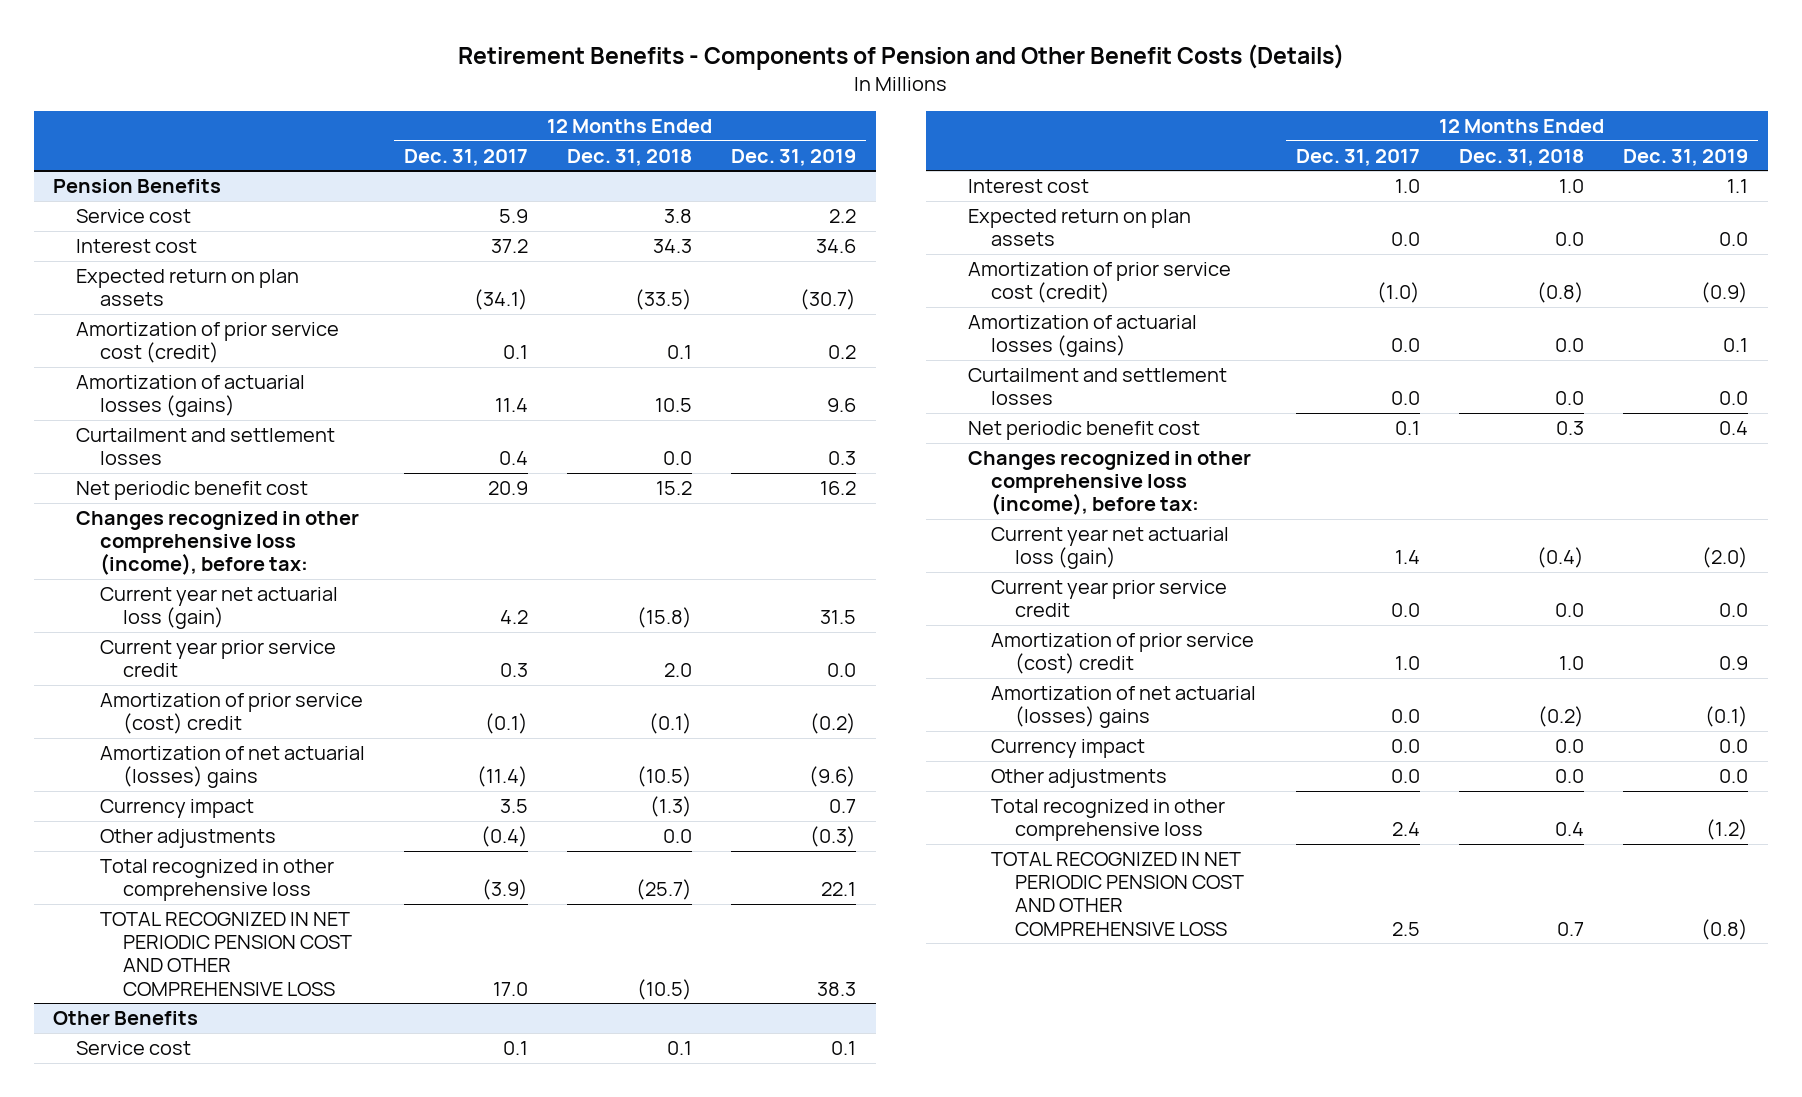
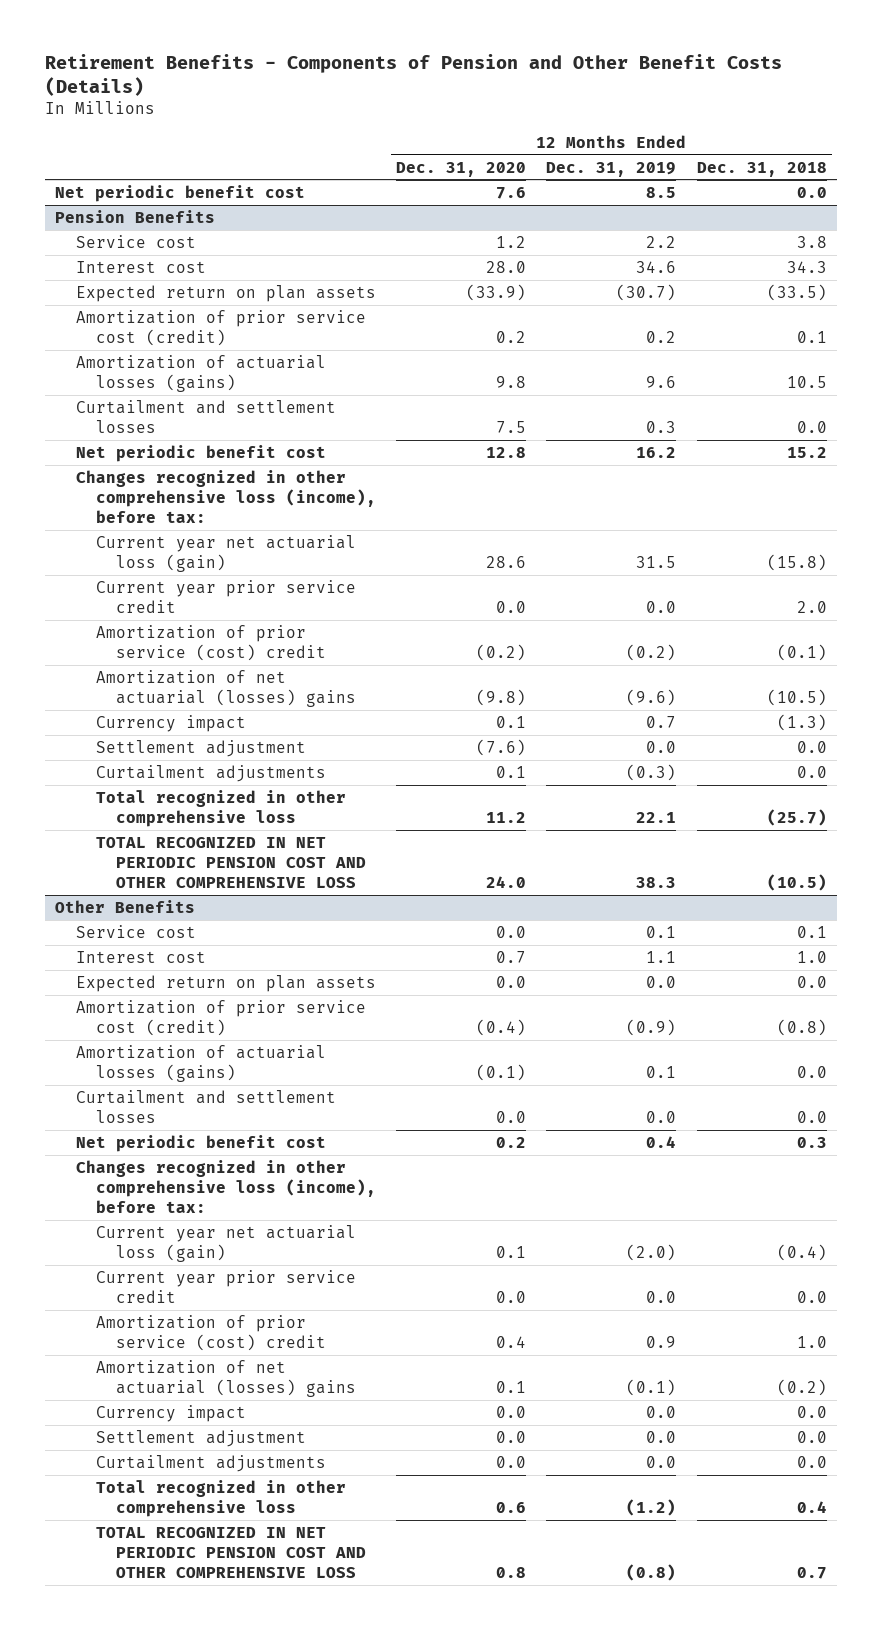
- | 12 Months Ended Dec. 31, 2017 | 12 Months Ended Dec. 31, 2018 | 12 Months Ended Dec. 31, 2019
+ | 12 Months Ended Dec. 31, 2020 | 12 Months Ended Dec. 31, 2019 | 12 Months Ended Dec. 31, 2018
+ Net periodic benefit cost | 7.6 | 8.5 | 0.0
@ Pension Benefits
- Other adjustments | (0.4) | 0.0 | (0.3)
+ Settlement adjustment | (7.6) | 0.0 | 0.0
+ Curtailment adjustments | 0.1 | (0.3) | 0.0
@ Other Benefits
- Other adjustments | 0.0 | 0.0 | 0.0
+ Settlement adjustment | 0.0 | 0.0 | 0.0
+ Curtailment adjustments | 0.0 | 0.0 | 0.0

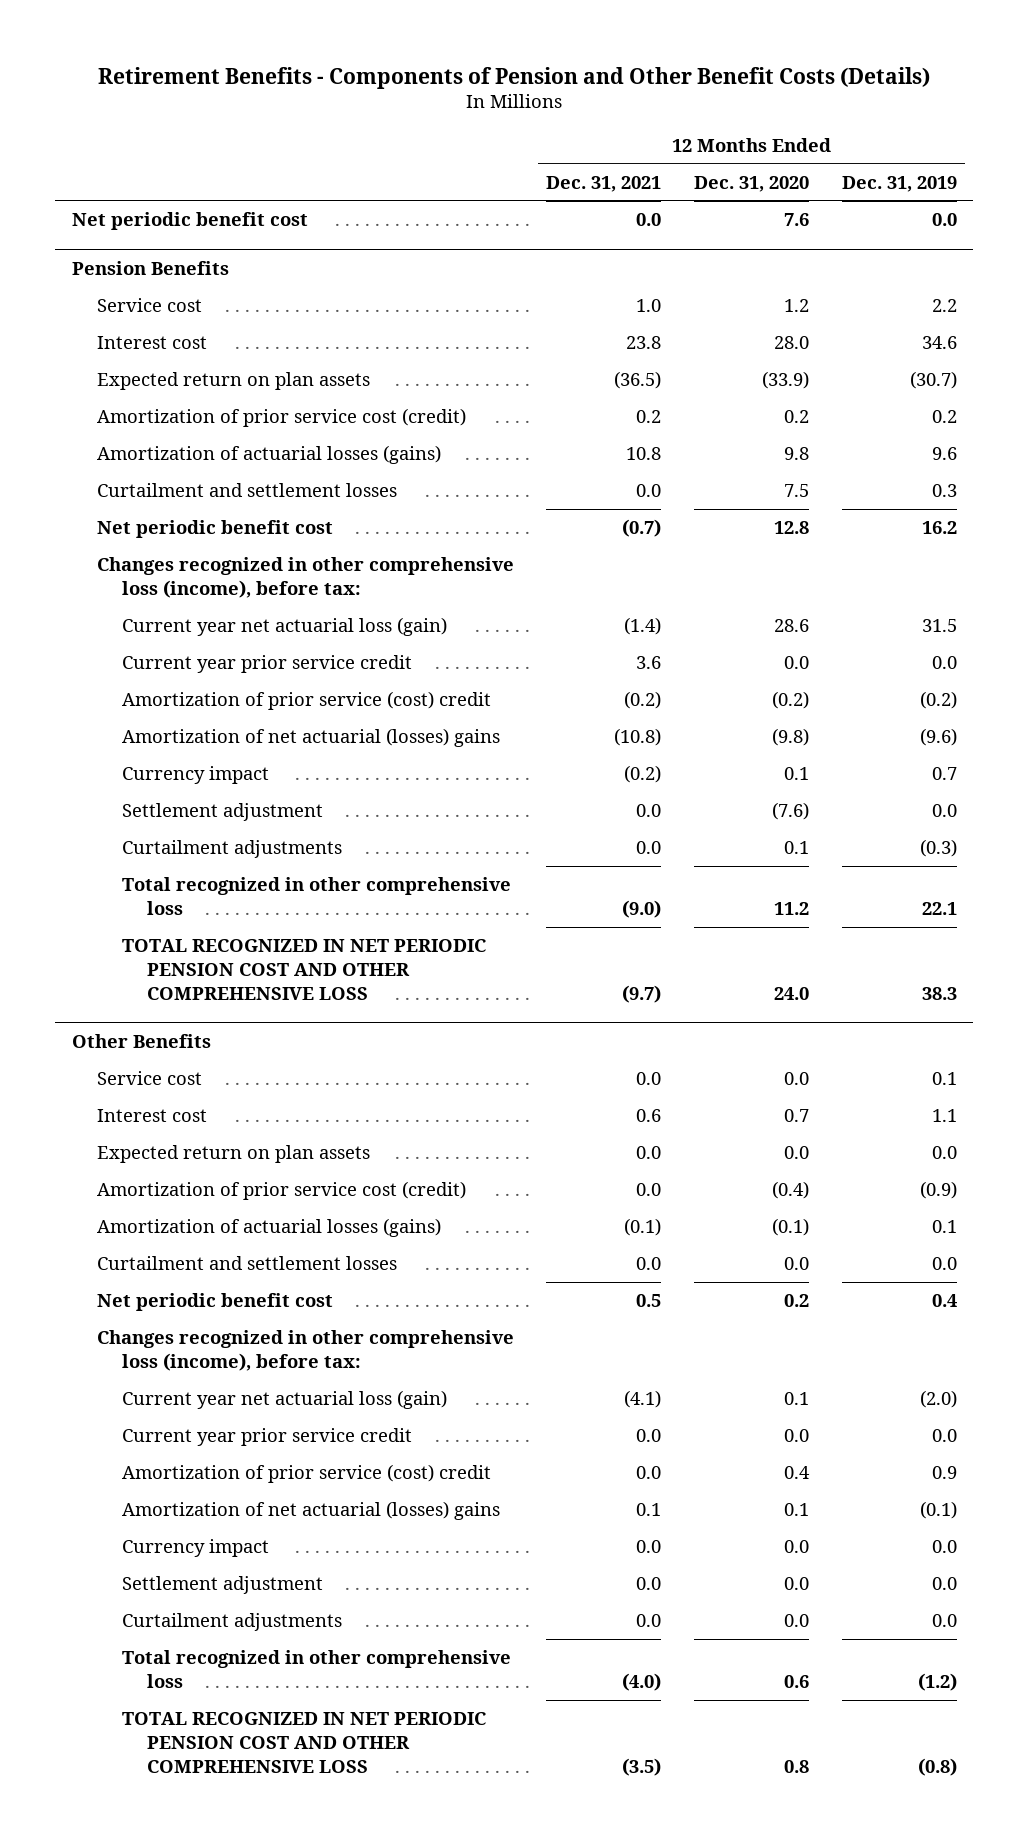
- | 12 Months Ended Dec. 31, 2020 | 12 Months Ended Dec. 31, 2019 | 12 Months Ended Dec. 31, 2018
+ | 12 Months Ended Dec. 31, 2021 | 12 Months Ended Dec. 31, 2020 | 12 Months Ended Dec. 31, 2019
- Net periodic benefit cost | 7.6 | 8.5 | 0.0
+ Net periodic benefit cost | 0.0 | 7.6 | 0.0

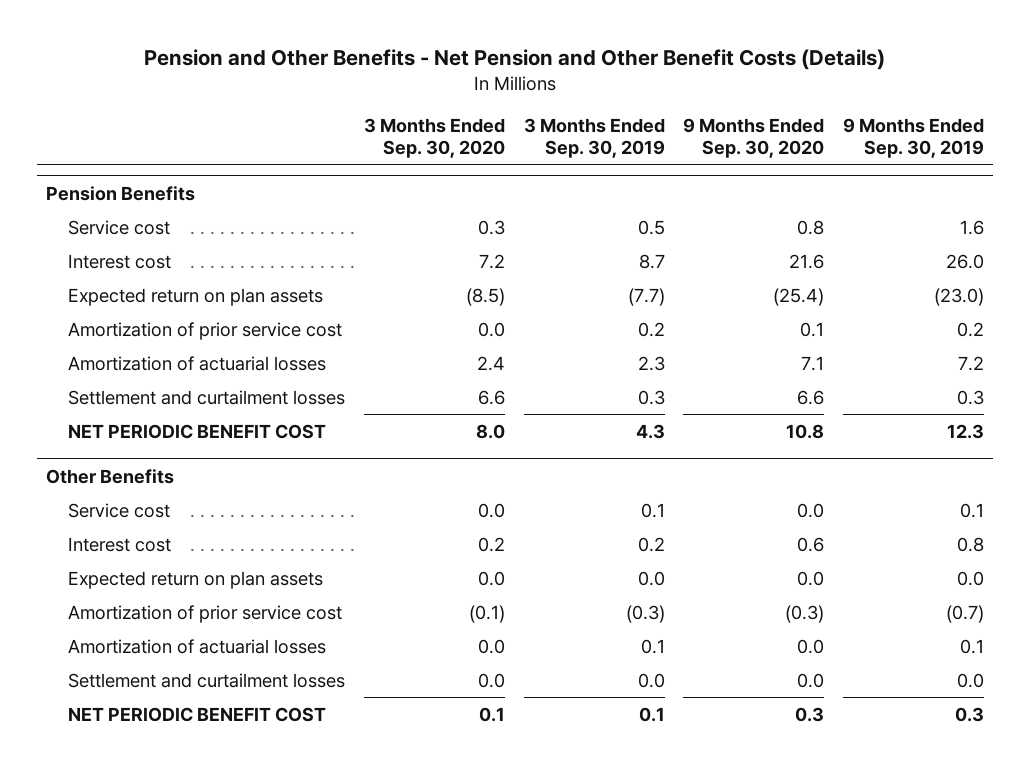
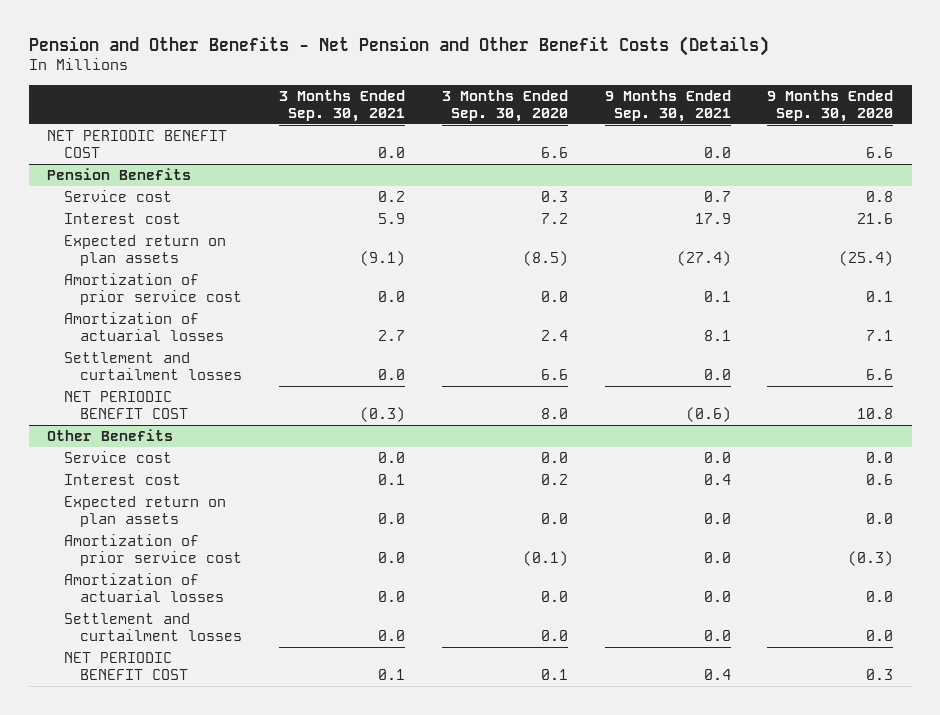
- | 3 Months Ended Sep. 30, 2020 | 3 Months Ended Sep. 30, 2019 | 9 Months Ended Sep. 30, 2020 | 9 Months Ended Sep. 30, 2019
+ | 3 Months Ended Sep. 30, 2021 | 3 Months Ended Sep. 30, 2020 | 9 Months Ended Sep. 30, 2021 | 9 Months Ended Sep. 30, 2020
+ NET PERIODIC BENEFIT COST | 0.0 | 6.6 | 0.0 | 6.6

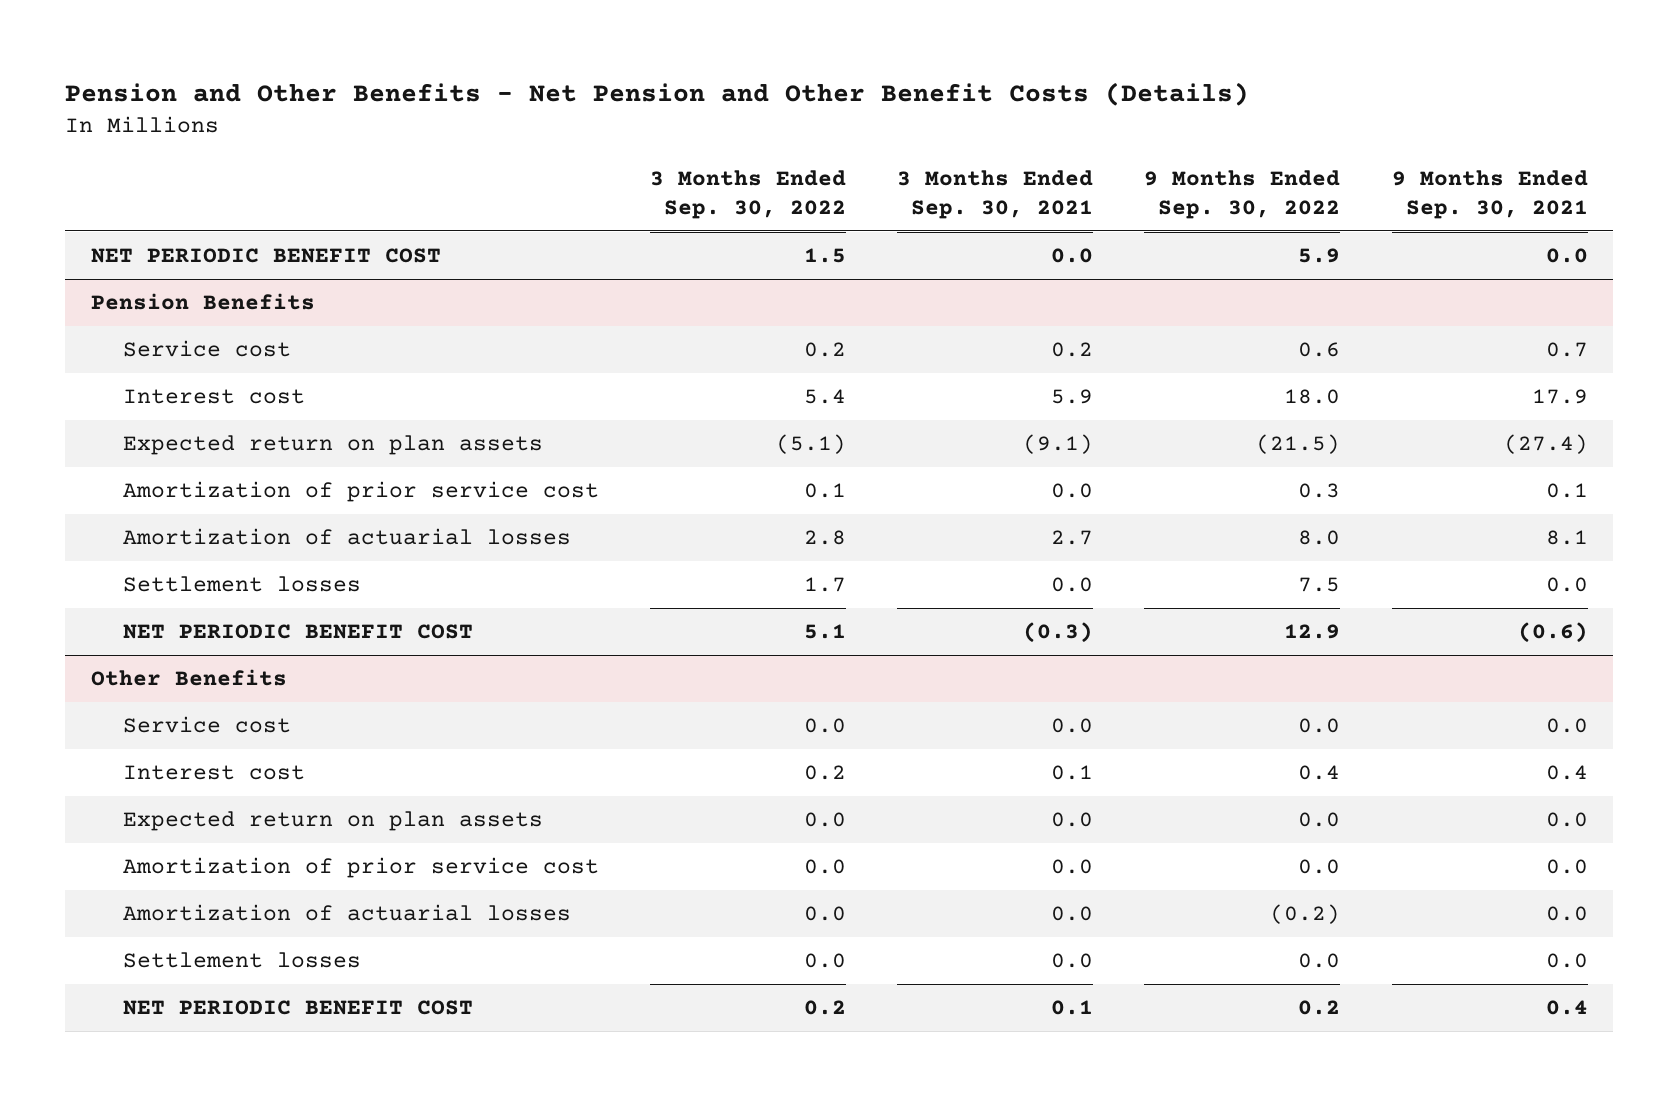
- | 3 Months Ended Sep. 30, 2021 | 3 Months Ended Sep. 30, 2020 | 9 Months Ended Sep. 30, 2021 | 9 Months Ended Sep. 30, 2020
+ | 3 Months Ended Sep. 30, 2022 | 3 Months Ended Sep. 30, 2021 | 9 Months Ended Sep. 30, 2022 | 9 Months Ended Sep. 30, 2021
@ Pension Benefits
- Settlement and curtailment losses | 0.0 | 6.6 | 0.0 | 6.6
+ Settlement losses | 1.7 | 0.0 | 7.5 | 0.0
@ Other Benefits
- Settlement and curtailment losses | 0.0 | 0.0 | 0.0 | 0.0
+ Settlement losses | 0.0 | 0.0 | 0.0 | 0.0

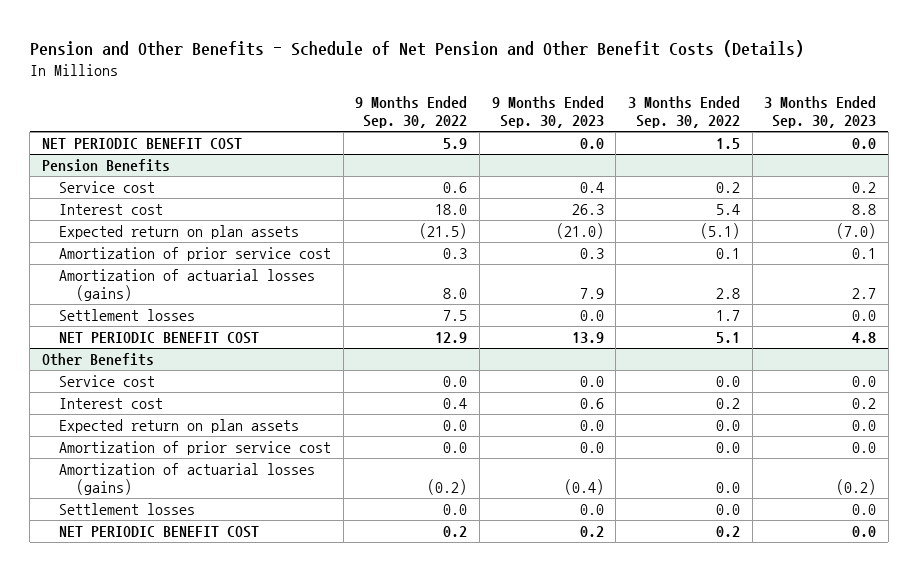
- Pension and Other Benefits - Net Pension and Other Benefit Costs (Details)
+ Pension and Other Benefits - Schedule of Net Pension and Other Benefit Costs (Details)
- | 3 Months Ended Sep. 30, 2022 | 3 Months Ended Sep. 30, 2021 | 9 Months Ended Sep. 30, 2022 | 9 Months Ended Sep. 30, 2021
+ | 9 Months Ended Sep. 30, 2022 | 9 Months Ended Sep. 30, 2023 | 3 Months Ended Sep. 30, 2022 | 3 Months Ended Sep. 30, 2023
@ Pension Benefits
- Amortization of actuarial losses | 2.8 | 2.7 | 8.0 | 8.1
+ Amortization of actuarial losses (gains) | 8.0 | 7.9 | 2.8 | 2.7
@ Other Benefits
- Amortization of actuarial losses | 0.0 | 0.0 | (0.2) | 0.0
+ Amortization of actuarial losses (gains) | (0.2) | (0.4) | 0.0 | (0.2)

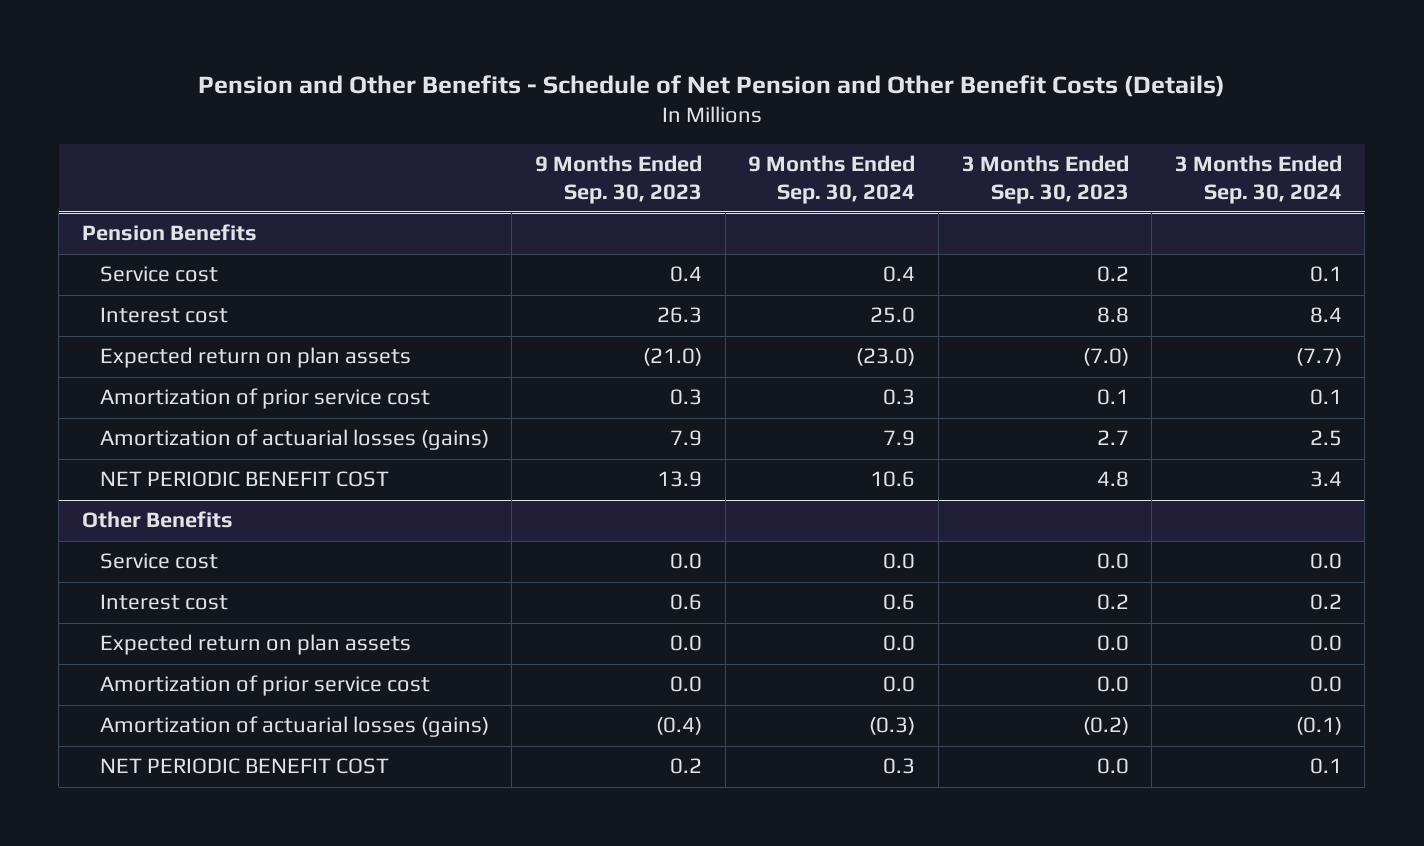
- | 9 Months Ended Sep. 30, 2022 | 9 Months Ended Sep. 30, 2023 | 3 Months Ended Sep. 30, 2022 | 3 Months Ended Sep. 30, 2023
+ | 9 Months Ended Sep. 30, 2023 | 9 Months Ended Sep. 30, 2024 | 3 Months Ended Sep. 30, 2023 | 3 Months Ended Sep. 30, 2024
- NET PERIODIC BENEFIT COST | 5.9 | 0.0 | 1.5 | 0.0
@ Pension Benefits
- Settlement losses | 7.5 | 0.0 | 1.7 | 0.0
@ Other Benefits
- Settlement losses | 0.0 | 0.0 | 0.0 | 0.0

